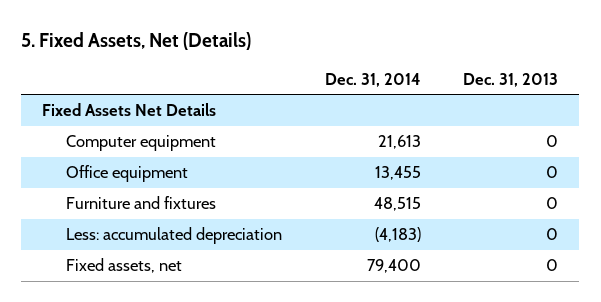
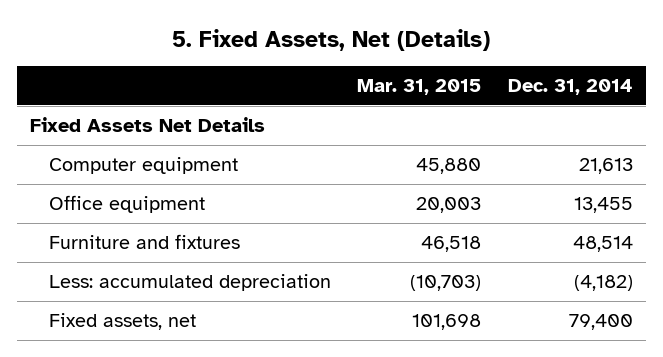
- | Dec. 31, 2014 | Dec. 31, 2013
+ | Mar. 31, 2015 | Dec. 31, 2014
- Furniture and fixtures | 48,515 | 0
- Less: accumulated depreciation | (4,183) | 0
+ Furniture and fixtures | 46,518 | 48,514
+ Less: accumulated depreciation | (10,703) | (4,182)

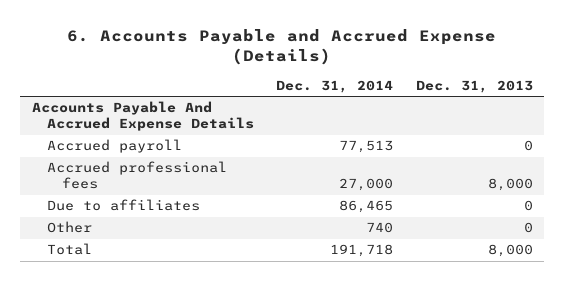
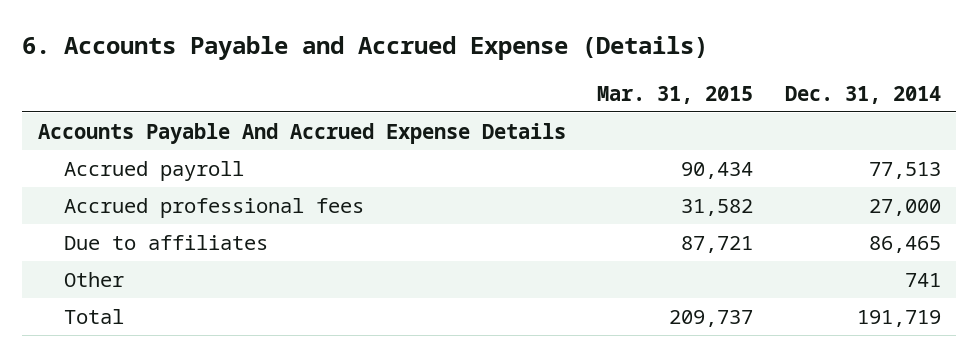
- | Dec. 31, 2014 | Dec. 31, 2013
+ | Mar. 31, 2015 | Dec. 31, 2014
- Other | 740 | 0
- Total | 191,718 | 8,000
+ Other | | 741
+ Total | 209,737 | 191,719

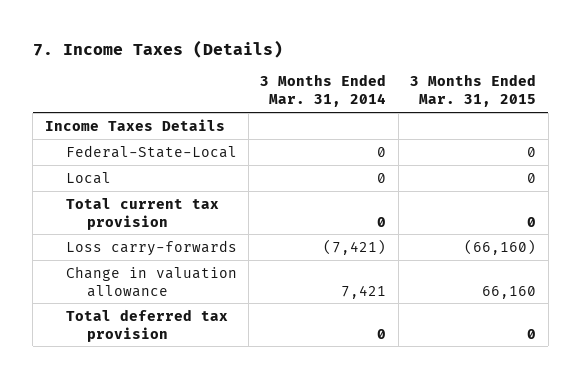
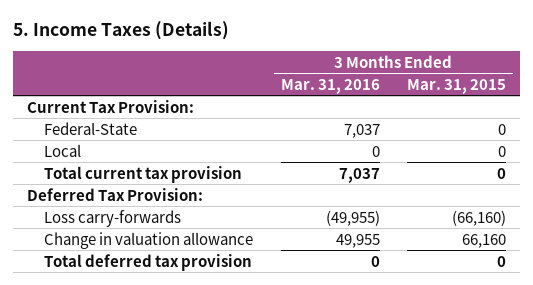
- 7. Income Taxes (Details)
+ 5. Income Taxes (Details)
- | 3 Months Ended Mar. 31, 2014 | 3 Months Ended Mar. 31, 2015
+ | 3 Months Ended Mar. 31, 2016 | 3 Months Ended Mar. 31, 2015
- Income Taxes Details
- Federal-State-Local | 0 | 0
+ Current Tax Provision:
+ Federal-State | 7,037 | 0
+ Deferred Tax Provision:

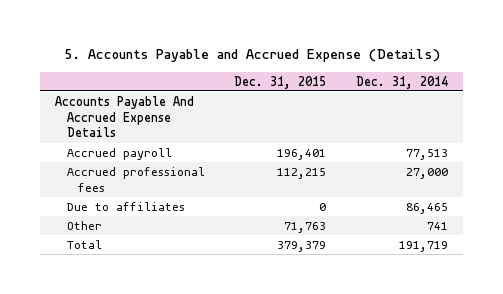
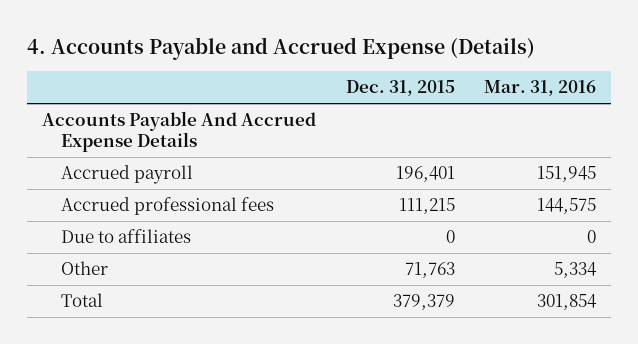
- 5. Accounts Payable and Accrued Expense (Details)
+ 4. Accounts Payable and Accrued Expense (Details)
- | Dec. 31, 2015 | Dec. 31, 2014
+ | Dec. 31, 2015 | Mar. 31, 2016
- Accrued professional fees | 112,215 | 27,000
+ Accrued professional fees | 111,215 | 144,575

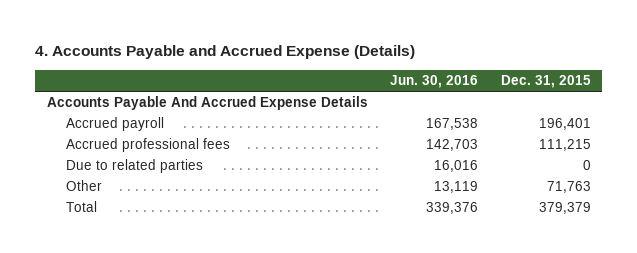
- | Dec. 31, 2015 | Mar. 31, 2016
+ | Jun. 30, 2016 | Dec. 31, 2015
- Due to affiliates | 0 | 0
+ Due to related parties | 16,016 | 0

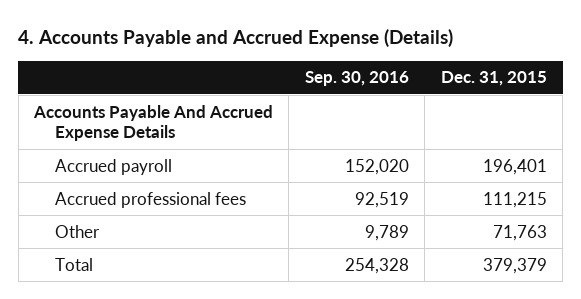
- | Jun. 30, 2016 | Dec. 31, 2015
+ | Sep. 30, 2016 | Dec. 31, 2015
- Due to related parties | 16,016 | 0

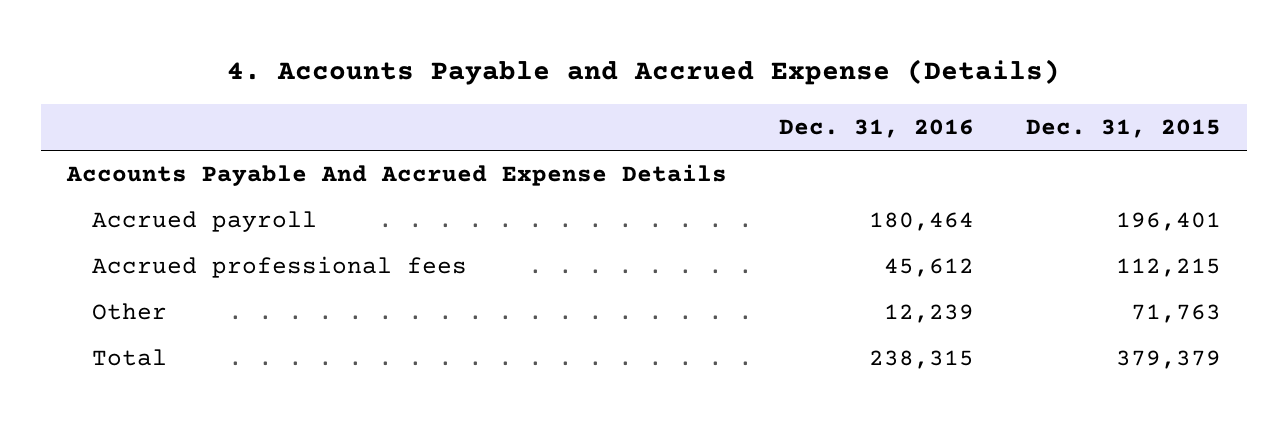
- | Sep. 30, 2016 | Dec. 31, 2015
+ | Dec. 31, 2016 | Dec. 31, 2015
- Accrued professional fees | 92,519 | 111,215
+ Accrued professional fees | 45,612 | 112,215

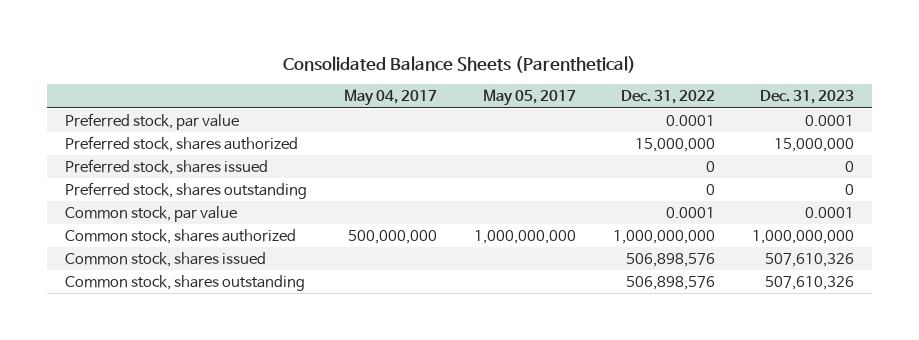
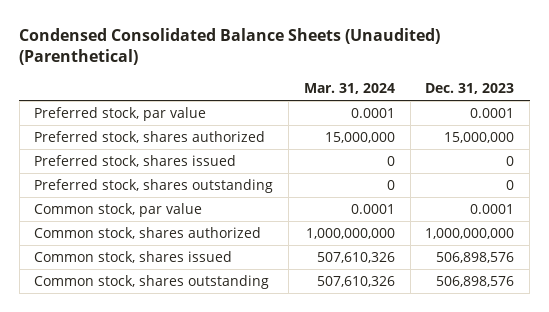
- Consolidated Balance Sheets (Parenthetical)
+ Condensed Consolidated Balance Sheets (Unaudited) (Parenthetical)
- | May 04, 2017 | May 05, 2017 | Dec. 31, 2022 | Dec. 31, 2023
+ | Mar. 31, 2024 | Dec. 31, 2023
- Common stock, shares issued | | | 506,898,576 | 507,610,326
- Common stock, shares outstanding | | | 506,898,576 | 507,610,326
+ Common stock, shares issued | 507,610,326 | 506,898,576
+ Common stock, shares outstanding | 507,610,326 | 506,898,576

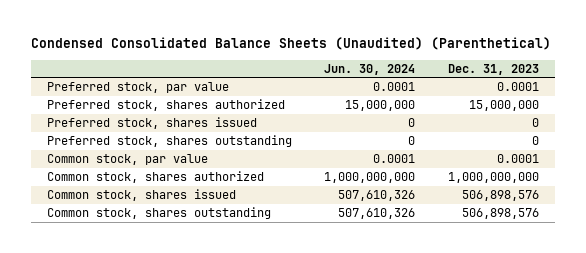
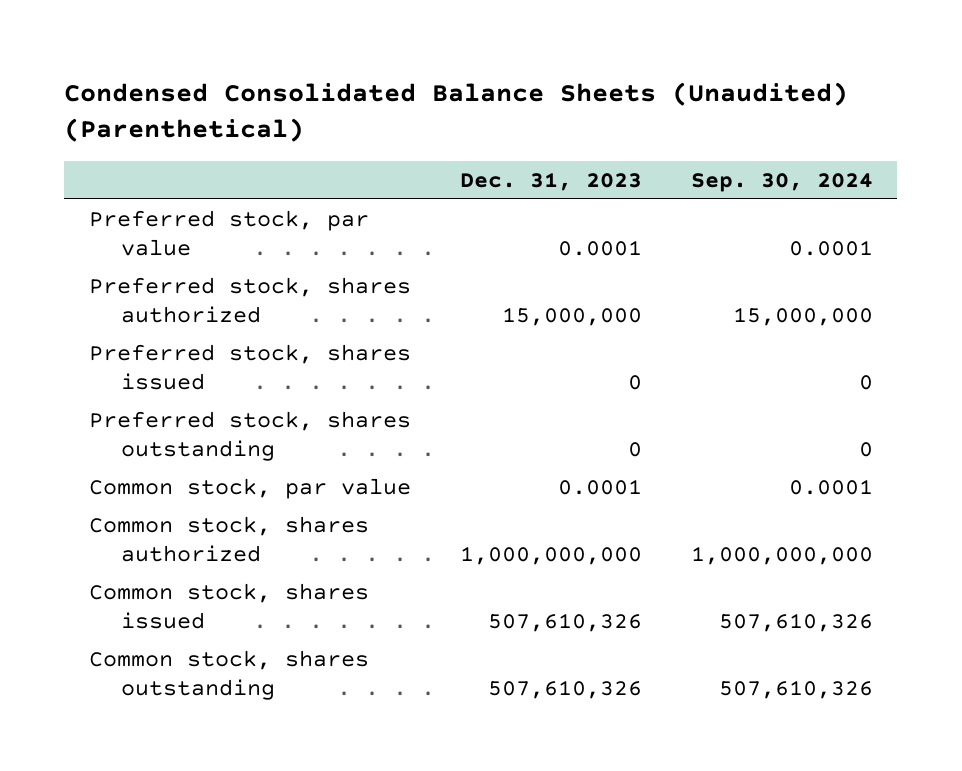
- | Jun. 30, 2024 | Dec. 31, 2023
+ | Dec. 31, 2023 | Sep. 30, 2024
- Common stock, shares issued | 507,610,326 | 506,898,576
- Common stock, shares outstanding | 507,610,326 | 506,898,576
+ Common stock, shares issued | 507,610,326 | 507,610,326
+ Common stock, shares outstanding | 507,610,326 | 507,610,326

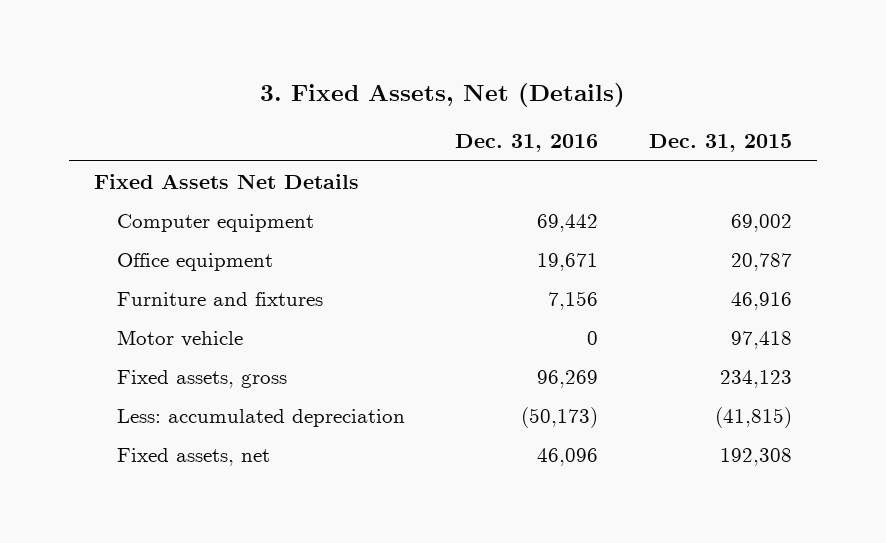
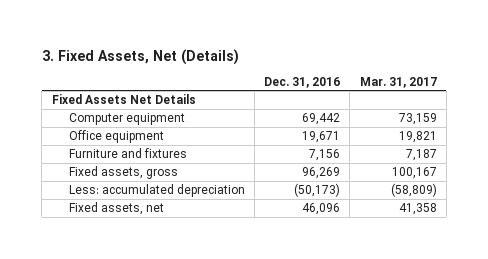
- | Dec. 31, 2016 | Dec. 31, 2015
+ | Dec. 31, 2016 | Mar. 31, 2017
- Motor vehicle | 0 | 97,418

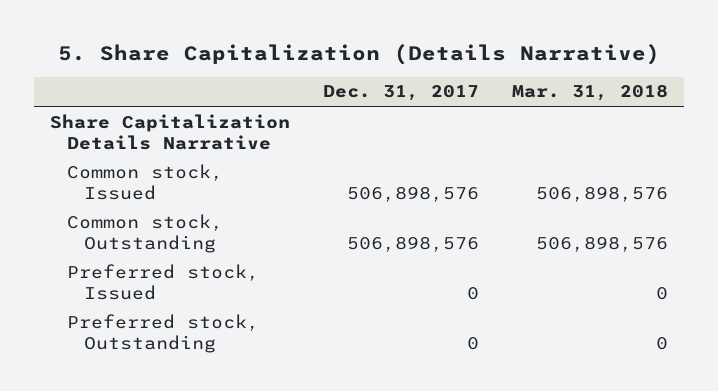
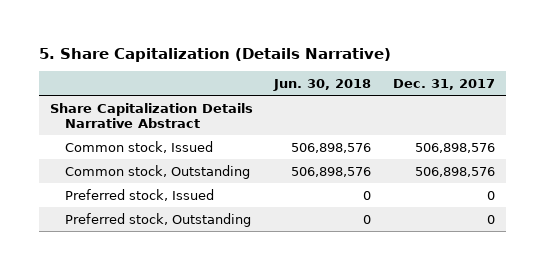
- | Dec. 31, 2017 | Mar. 31, 2018
+ | Jun. 30, 2018 | Dec. 31, 2017
- Share Capitalization Details Narrative
+ Share Capitalization Details Narrative Abstract

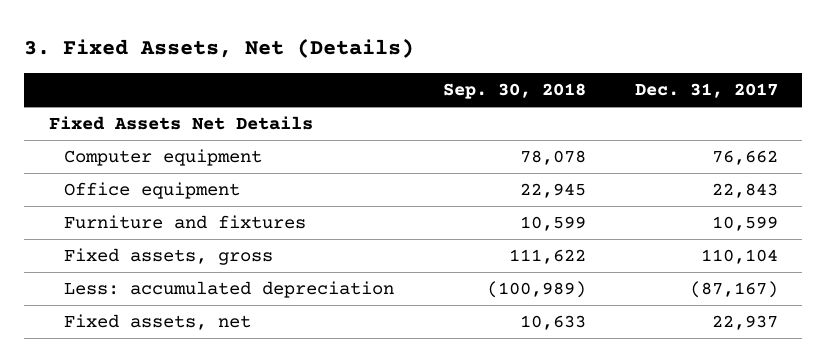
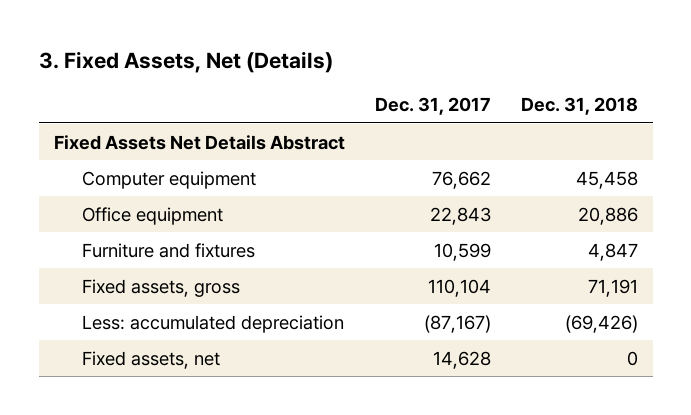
- | Sep. 30, 2018 | Dec. 31, 2017
+ | Dec. 31, 2017 | Dec. 31, 2018
- Fixed Assets Net Details
+ Fixed Assets Net Details Abstract
- Fixed assets, net | 10,633 | 22,937
+ Fixed assets, net | 14,628 | 0

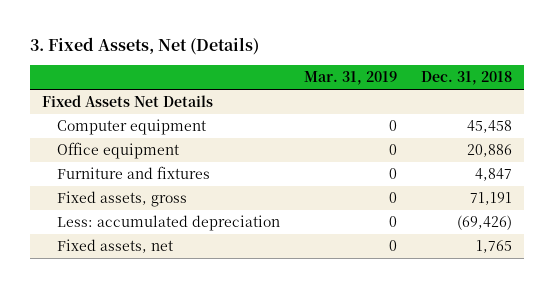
- | Dec. 31, 2017 | Dec. 31, 2018
+ | Mar. 31, 2019 | Dec. 31, 2018
- Fixed Assets Net Details Abstract
+ Fixed Assets Net Details
- Fixed assets, net | 14,628 | 0
+ Fixed assets, net | 0 | 1,765

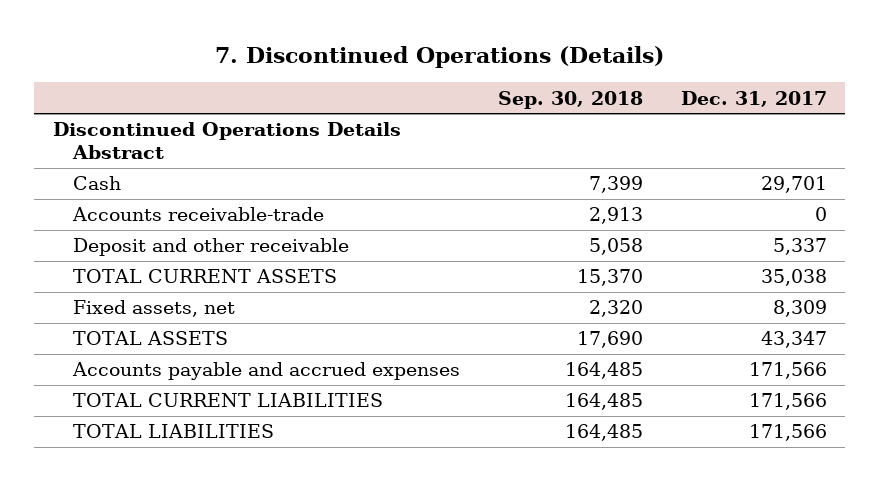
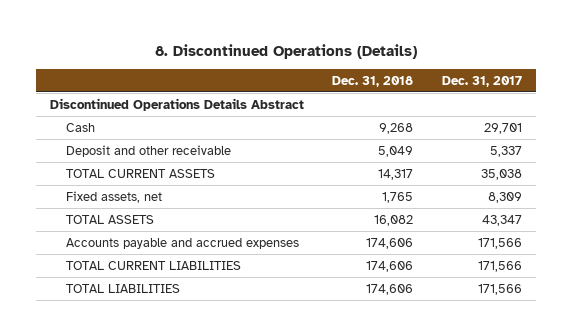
- 7. Discontinued Operations (Details)
+ 8. Discontinued Operations (Details)
- | Sep. 30, 2018 | Dec. 31, 2017
+ | Dec. 31, 2018 | Dec. 31, 2017
- Accounts receivable-trade | 2,913 | 0

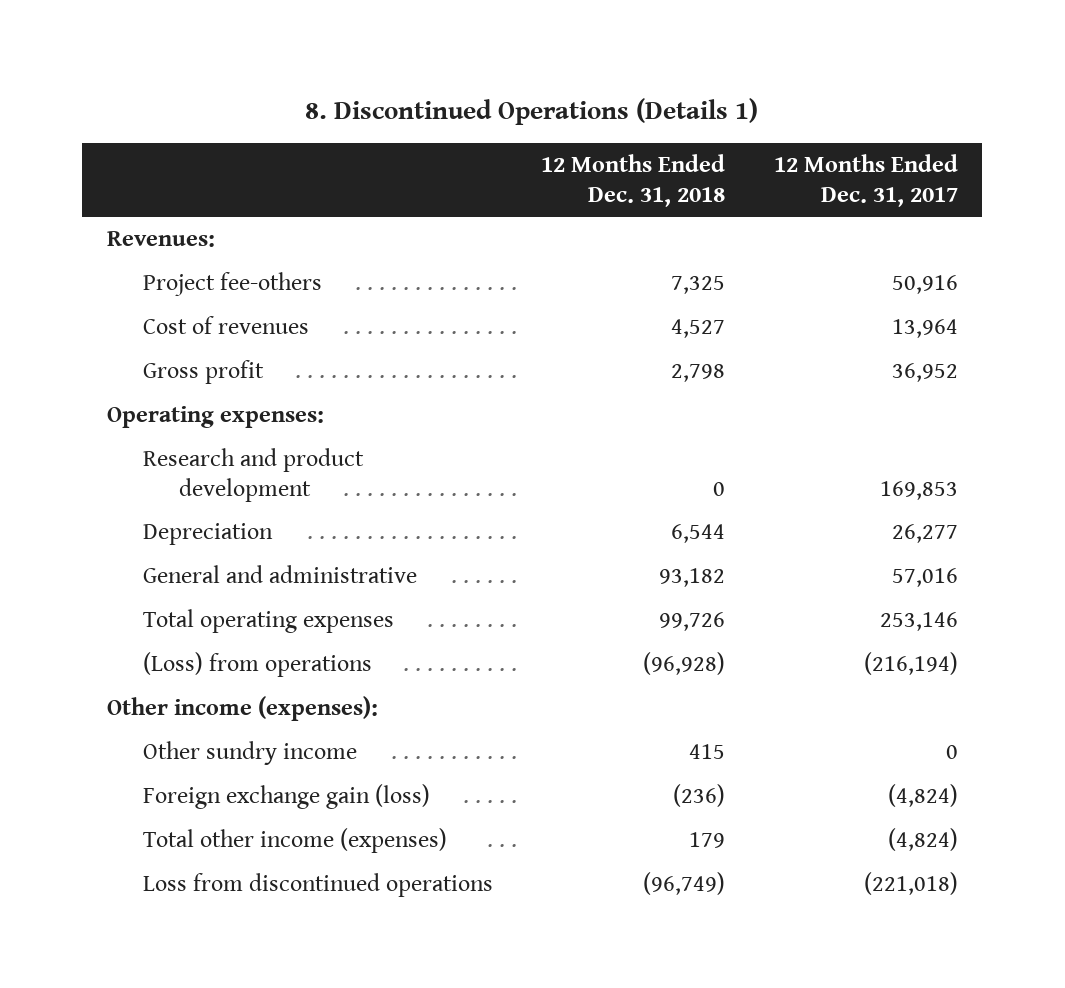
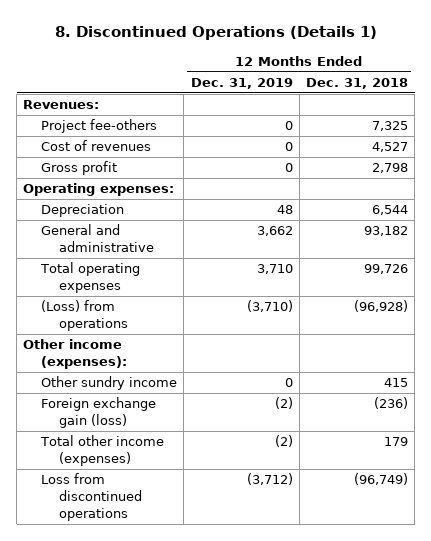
- | 12 Months Ended Dec. 31, 2018 | 12 Months Ended Dec. 31, 2017
+ | 12 Months Ended Dec. 31, 2019 | 12 Months Ended Dec. 31, 2018
- Research and product development | 0 | 169,853

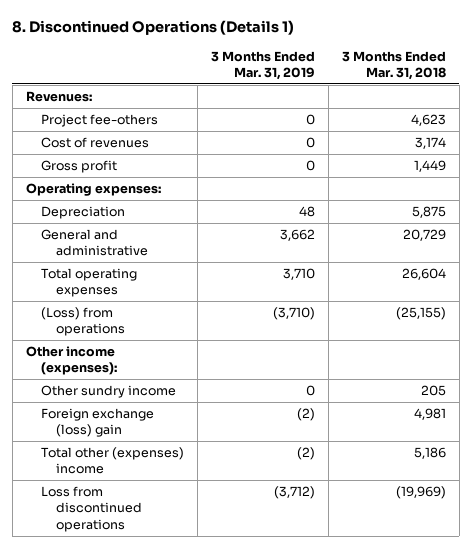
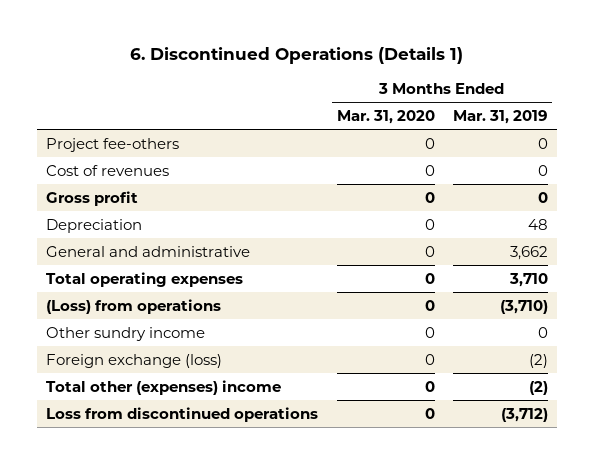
- 8. Discontinued Operations (Details 1)
+ 6. Discontinued Operations (Details 1)
- | 3 Months Ended Mar. 31, 2019 | 3 Months Ended Mar. 31, 2018
+ | 3 Months Ended Mar. 31, 2020 | 3 Months Ended Mar. 31, 2019
- Revenues:
- Operating expenses:
- Other income (expenses):
- Foreign exchange (loss) gain | (2) | 4,981
+ Foreign exchange (loss) | 0 | (2)

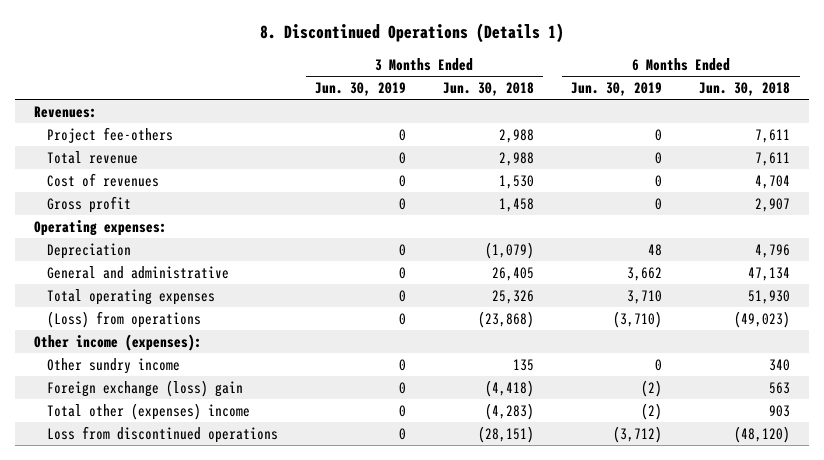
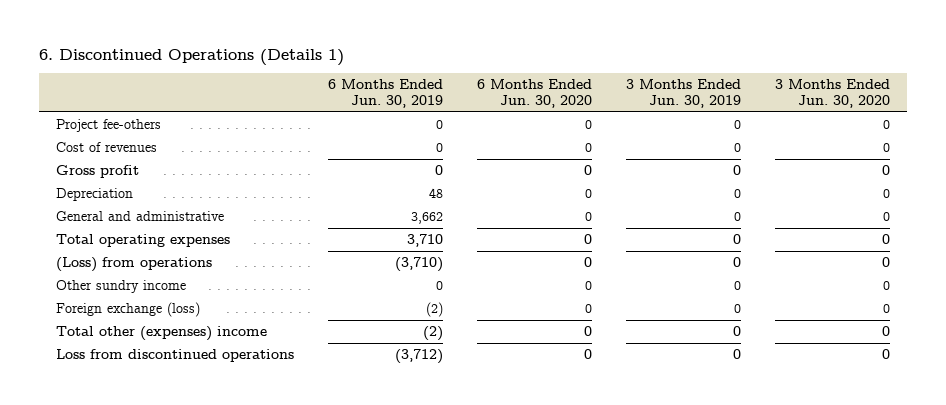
- 8. Discontinued Operations (Details 1)
+ 6. Discontinued Operations (Details 1)
- | 3 Months Ended Jun. 30, 2019 | 3 Months Ended Jun. 30, 2018 | 6 Months Ended Jun. 30, 2019 | 6 Months Ended Jun. 30, 2018
+ | 6 Months Ended Jun. 30, 2019 | 6 Months Ended Jun. 30, 2020 | 3 Months Ended Jun. 30, 2019 | 3 Months Ended Jun. 30, 2020
- Revenues:
- Total revenue | 0 | 2,988 | 0 | 7,611
- Operating expenses:
- Other income (expenses):
- Foreign exchange (loss) gain | 0 | (4,418) | (2) | 563
+ Foreign exchange (loss) | (2) | 0 | 0 | 0

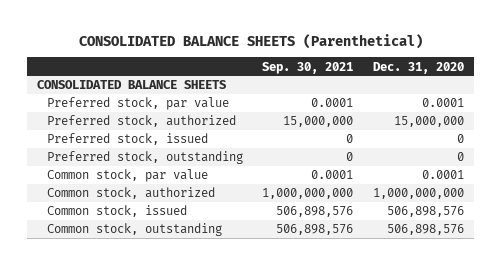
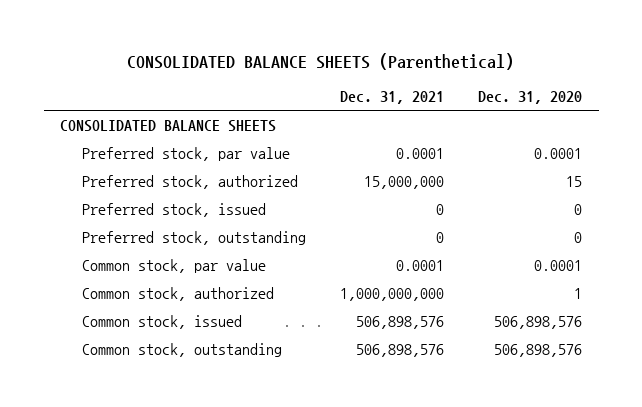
- | Sep. 30, 2021 | Dec. 31, 2020
+ | Dec. 31, 2021 | Dec. 31, 2020
- Preferred stock, authorized | 15,000,000 | 15,000,000
+ Preferred stock, authorized | 15,000,000 | 15
- Common stock, authorized | 1,000,000,000 | 1,000,000,000
+ Common stock, authorized | 1,000,000,000 | 1

